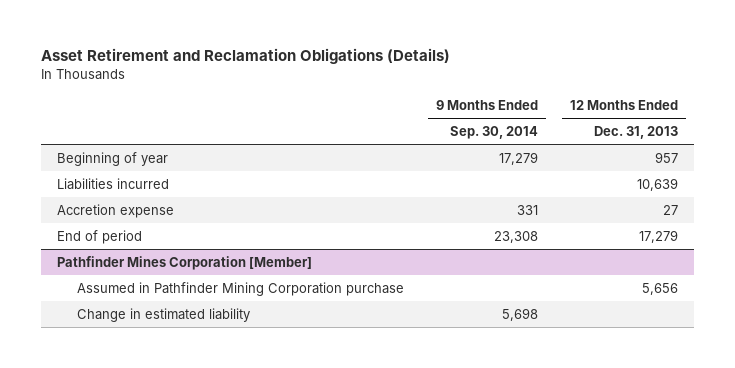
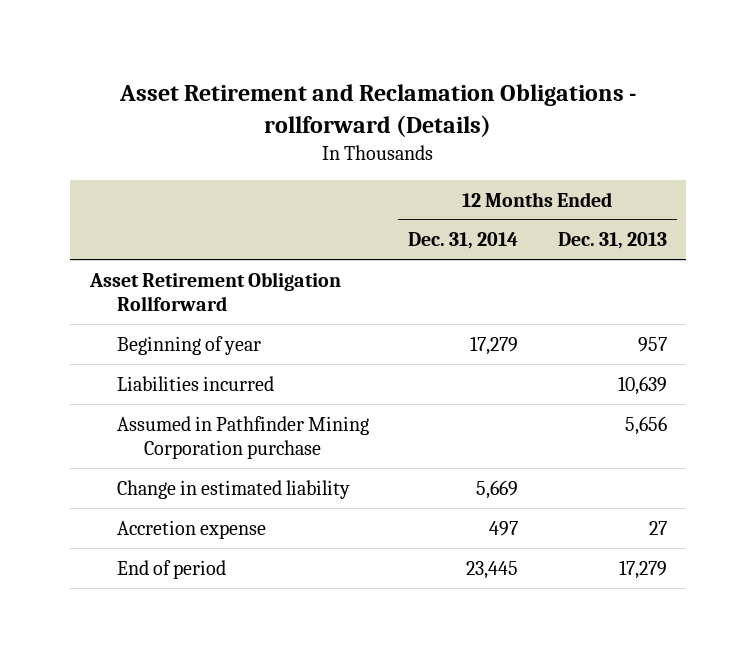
- Asset Retirement and Reclamation Obligations (Details)
+ Asset Retirement and Reclamation Obligations - rollforward (Details)
- | 9 Months Ended Sep. 30, 2014 | 12 Months Ended Dec. 31, 2013
+ | 12 Months Ended Dec. 31, 2014 | 12 Months Ended Dec. 31, 2013
+ Asset Retirement Obligation Rollforward
- Pathfinder Mines Corporation [Member]
moved down: Accretion expense | 497 | 27
moved down: End of period | 23,445 | 17,279

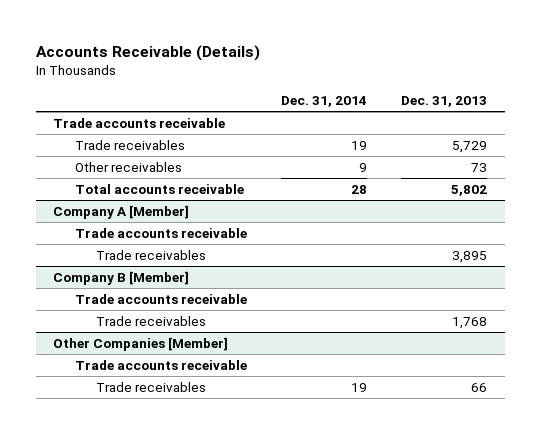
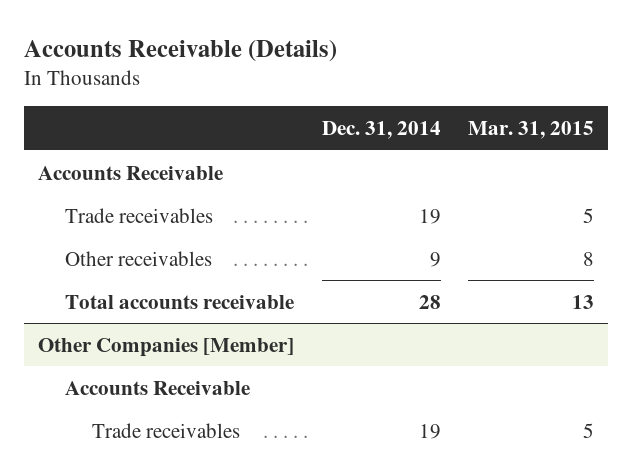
- | Dec. 31, 2014 | Dec. 31, 2013
+ | Dec. 31, 2014 | Mar. 31, 2015
- Trade accounts receivable
+ Accounts Receivable
- Company A [Member]
- Trade accounts receivable
- Trade receivables | | 3,895
- Company B [Member]
- Trade accounts receivable
- Trade receivables | | 1,768
@ Other Companies [Member]
- Trade accounts receivable
+ Accounts Receivable

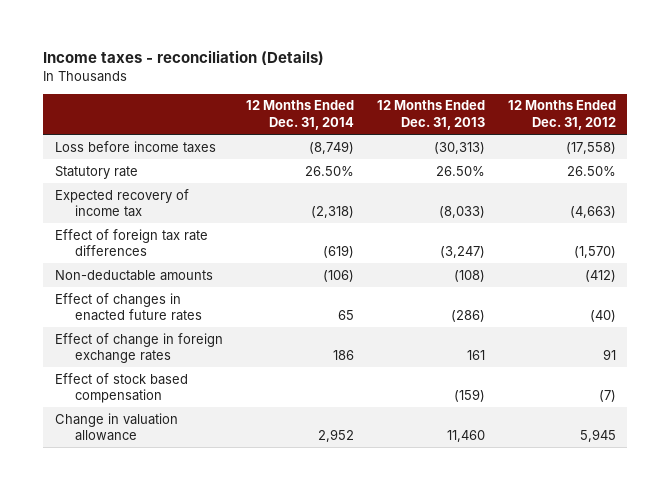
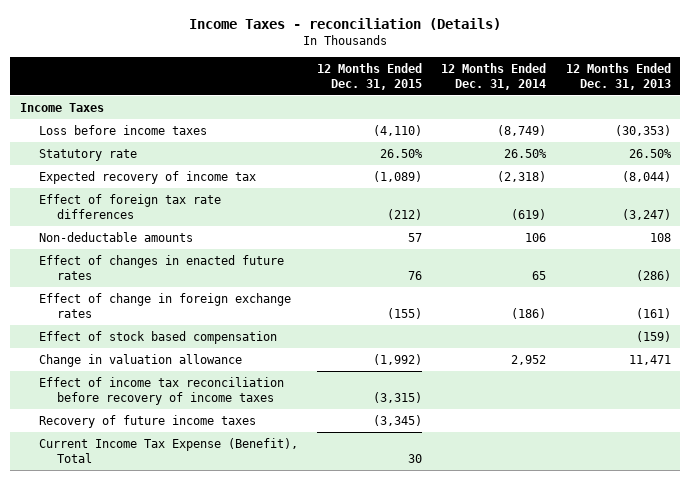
- Income taxes - reconciliation (Details)
+ Income Taxes - reconciliation (Details)
- | 12 Months Ended Dec. 31, 2014 | 12 Months Ended Dec. 31, 2013 | 12 Months Ended Dec. 31, 2012
+ | 12 Months Ended Dec. 31, 2015 | 12 Months Ended Dec. 31, 2014 | 12 Months Ended Dec. 31, 2013
- Loss before income taxes | (8,749) | (30,313) | (17,558)
+ Income Taxes
+ Loss before income taxes | (4,110) | (8,749) | (30,353)
- Expected recovery of income tax | (2,318) | (8,033) | (4,663)
+ Expected recovery of income tax | (1,089) | (2,318) | (8,044)
- Non-deductable amounts | (106) | (108) | (412)
+ Non-deductable amounts | 57 | 106 | 108
- Effect of change in foreign exchange rates | 186 | 161 | 91
+ Effect of change in foreign exchange rates | (155) | (186) | (161)
- Change in valuation allowance | 2,952 | 11,460 | 5,945
+ Change in valuation allowance | (1,992) | 2,952 | 11,471
+ Effect of income tax reconciliation before recovery of income taxes | (3,315) | |
+ Recovery of future income taxes | (3,345) | |
+ Current Income Tax Expense (Benefit), Total | 30 | |

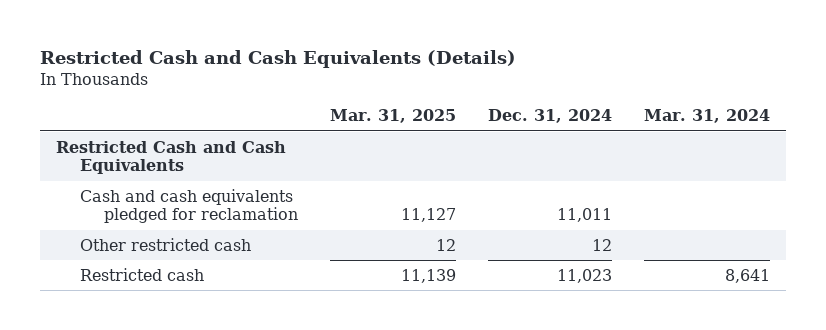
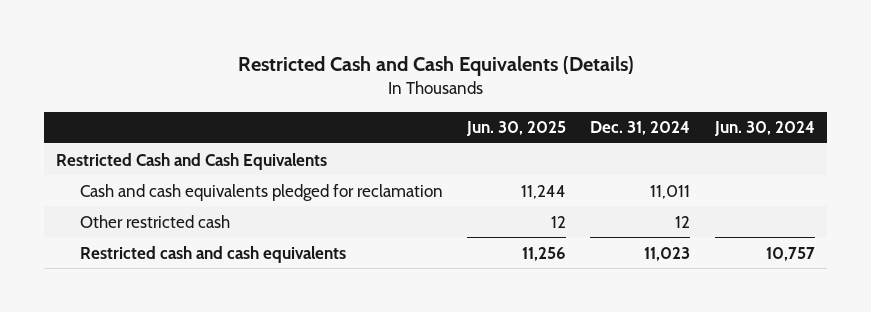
- | Mar. 31, 2025 | Dec. 31, 2024 | Mar. 31, 2024
+ | Jun. 30, 2025 | Dec. 31, 2024 | Jun. 30, 2024
- Restricted cash | 11,139 | 11,023 | 8,641
+ Restricted cash and cash equivalents | 11,256 | 11,023 | 10,757

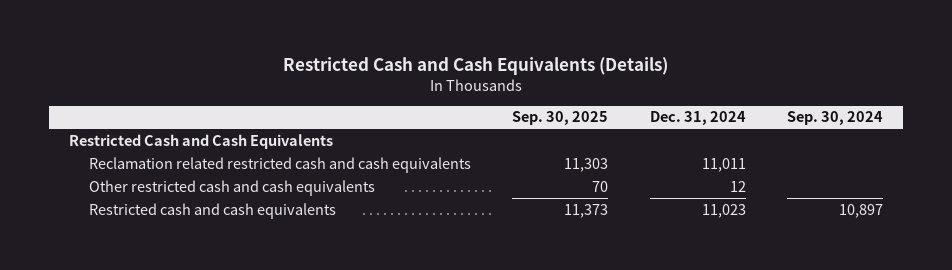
- | Jun. 30, 2025 | Dec. 31, 2024 | Jun. 30, 2024
+ | Sep. 30, 2025 | Dec. 31, 2024 | Sep. 30, 2024
- Cash and cash equivalents pledged for reclamation | 11,244 | 11,011 |
- Other restricted cash | 12 | 12 |
+ Reclamation related restricted cash and cash equivalents | 11,303 | 11,011 |
+ Other restricted cash and cash equivalents | 70 | 12 |

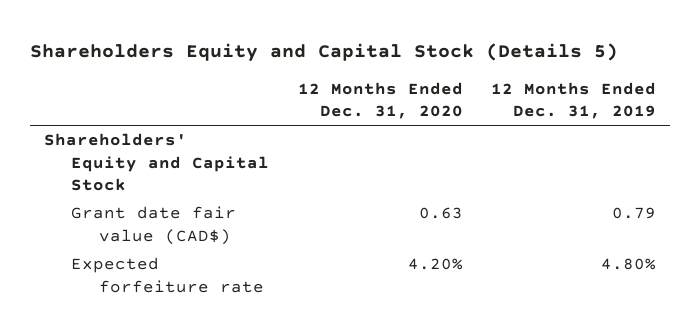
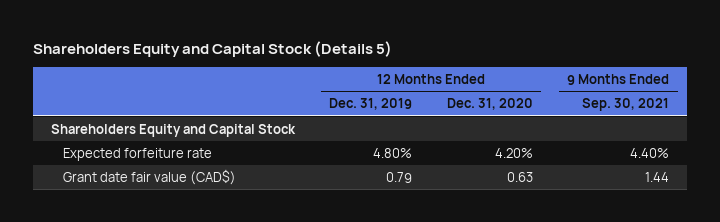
- | 12 Months Ended Dec. 31, 2020 | 12 Months Ended Dec. 31, 2019
+ | 12 Months Ended Dec. 31, 2019 | 12 Months Ended Dec. 31, 2020 | 9 Months Ended Sep. 30, 2021
- Shareholders' Equity and Capital Stock
+ Shareholders Equity and Capital Stock
moved down: Grant date fair value (CAD$) | 0.79 | 0.63 | 1.44

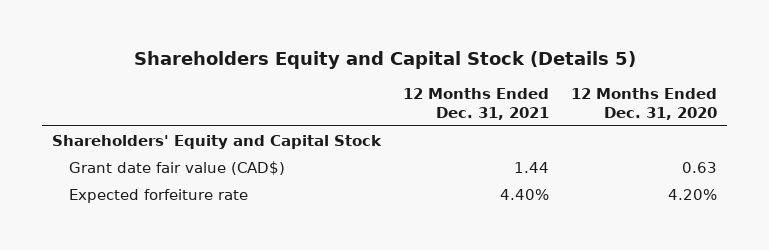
- | 12 Months Ended Dec. 31, 2019 | 12 Months Ended Dec. 31, 2020 | 9 Months Ended Sep. 30, 2021
+ | 12 Months Ended Dec. 31, 2021 | 12 Months Ended Dec. 31, 2020
- Shareholders Equity and Capital Stock
+ Shareholders' Equity and Capital Stock
moved down: Expected forfeiture rate | 4.40% | 4.20%

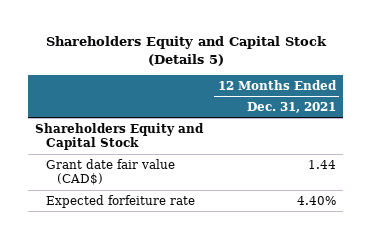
- | 12 Months Ended Dec. 31, 2021 | 12 Months Ended Dec. 31, 2020
+ | 12 Months Ended Dec. 31, 2021
- Shareholders' Equity and Capital Stock
+ Shareholders Equity and Capital Stock

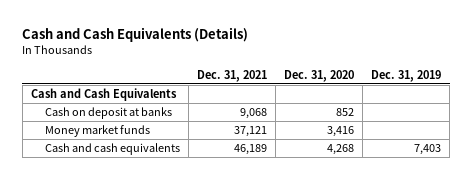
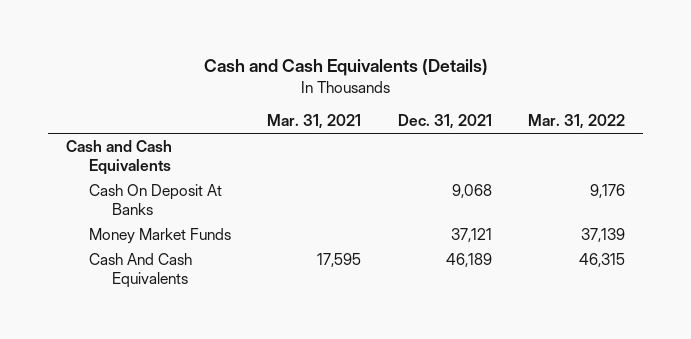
- | Dec. 31, 2021 | Dec. 31, 2020 | Dec. 31, 2019
+ | Mar. 31, 2021 | Dec. 31, 2021 | Mar. 31, 2022
- Cash on deposit at banks | 9,068 | 852 |
- Money market funds | 37,121 | 3,416 |
- Cash and cash equivalents | 46,189 | 4,268 | 7,403
+ Cash On Deposit At Banks | | 9,068 | 9,176
+ Money Market Funds | | 37,121 | 37,139
+ Cash And Cash Equivalents | 17,595 | 46,189 | 46,315

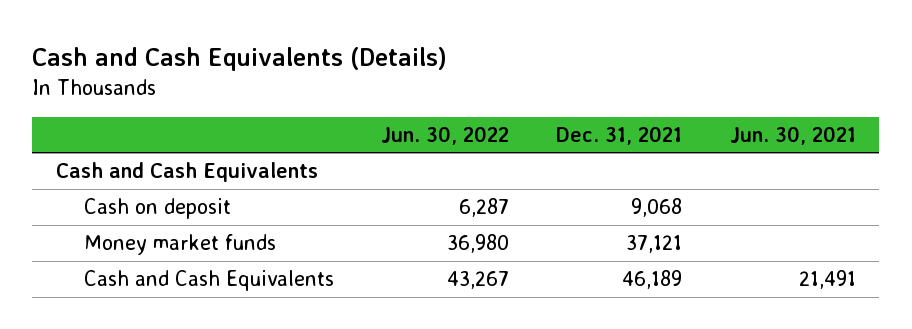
- | Mar. 31, 2021 | Dec. 31, 2021 | Mar. 31, 2022
+ | Jun. 30, 2022 | Dec. 31, 2021 | Jun. 30, 2021
- Cash On Deposit At Banks | | 9,068 | 9,176
- Money Market Funds | | 37,121 | 37,139
- Cash And Cash Equivalents | 17,595 | 46,189 | 46,315
+ Cash on deposit | 6,287 | 9,068 |
+ Money market funds | 36,980 | 37,121 |
+ Cash and Cash Equivalents | 43,267 | 46,189 | 21,491

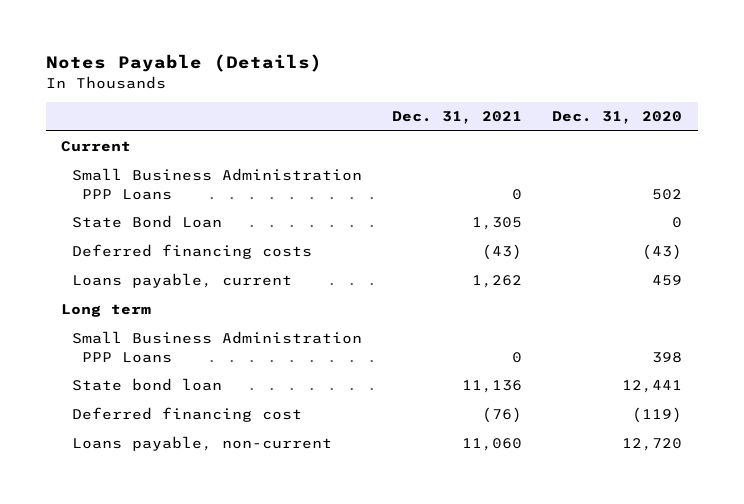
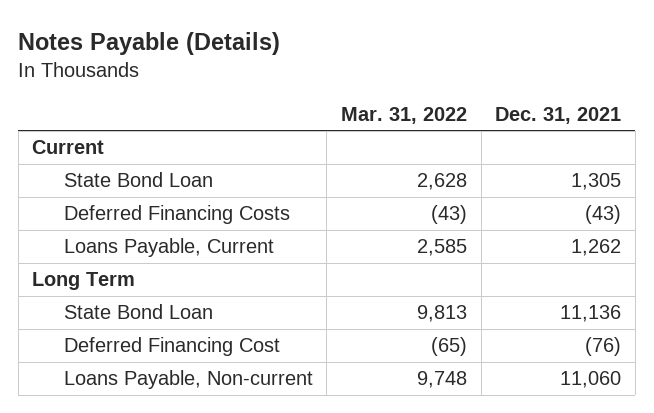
- | Dec. 31, 2021 | Dec. 31, 2020
+ | Mar. 31, 2022 | Dec. 31, 2021
- Small Business Administration PPP Loans | 0 | 502
- Deferred financing costs | (43) | (43)
- Loans payable, current | 1,262 | 459
- Long term
- Small Business Administration PPP Loans | 0 | 398
- State bond loan | 11,136 | 12,441
- Deferred financing cost | (76) | (119)
- Loans payable, non-current | 11,060 | 12,720
+ Deferred Financing Costs | (43) | (43)
+ Loans Payable, Current | 2,585 | 1,262
+ Long Term
+ State Bond Loan | 9,813 | 11,136
+ Deferred Financing Cost | (65) | (76)
+ Loans Payable, Non-current | 9,748 | 11,060

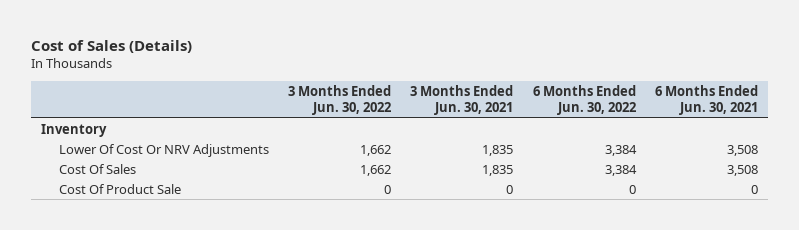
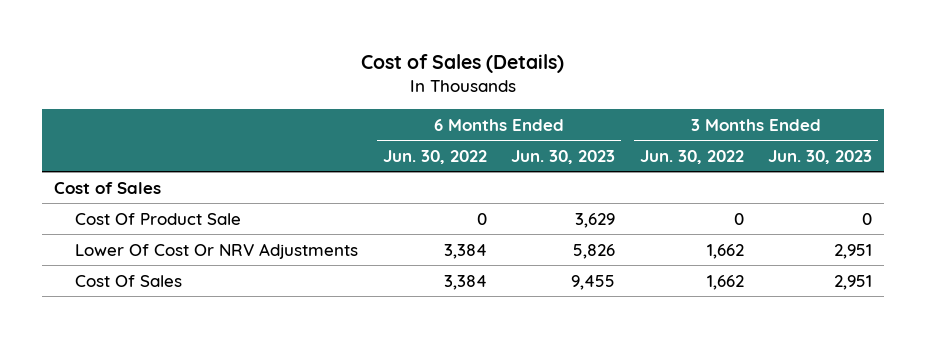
- | 3 Months Ended Jun. 30, 2022 | 3 Months Ended Jun. 30, 2021 | 6 Months Ended Jun. 30, 2022 | 6 Months Ended Jun. 30, 2021
+ | 6 Months Ended Jun. 30, 2022 | 6 Months Ended Jun. 30, 2023 | 3 Months Ended Jun. 30, 2022 | 3 Months Ended Jun. 30, 2023
- Inventory
+ Cost of Sales
moved up: Cost Of Product Sale | 0 | 3,629 | 0 | 0

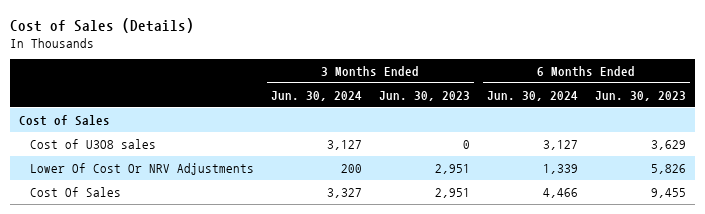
- | 6 Months Ended Jun. 30, 2022 | 6 Months Ended Jun. 30, 2023 | 3 Months Ended Jun. 30, 2022 | 3 Months Ended Jun. 30, 2023
+ | 3 Months Ended Jun. 30, 2024 | 3 Months Ended Jun. 30, 2023 | 6 Months Ended Jun. 30, 2024 | 6 Months Ended Jun. 30, 2023
- Cost Of Product Sale | 0 | 3,629 | 0 | 0
+ Cost of U3O8 sales | 3,127 | 0 | 3,127 | 3,629

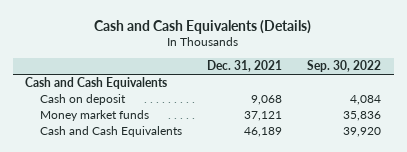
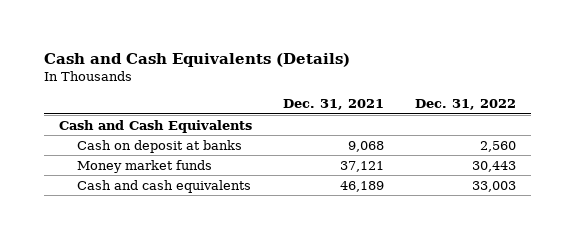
- | Dec. 31, 2021 | Sep. 30, 2022
+ | Dec. 31, 2021 | Dec. 31, 2022
- Cash on deposit | 9,068 | 4,084
+ Cash on deposit at banks | 9,068 | 2,560
- Cash and Cash Equivalents | 46,189 | 39,920
+ Cash and cash equivalents | 46,189 | 33,003

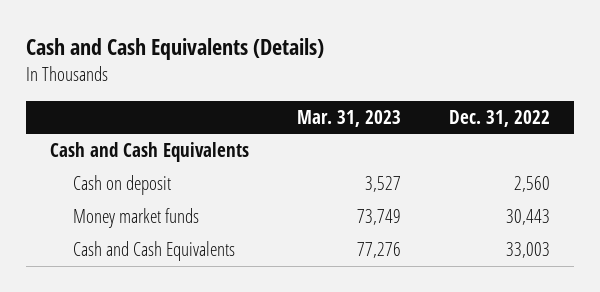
- | Dec. 31, 2021 | Dec. 31, 2022
+ | Mar. 31, 2023 | Dec. 31, 2022
- Cash on deposit at banks | 9,068 | 2,560
+ Cash on deposit | 3,527 | 2,560
- Cash and cash equivalents | 46,189 | 33,003
+ Cash and Cash Equivalents | 77,276 | 33,003

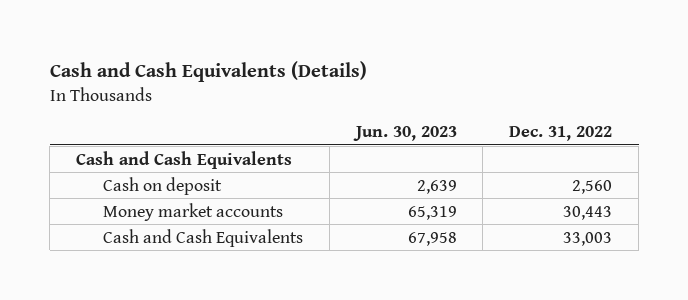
- | Mar. 31, 2023 | Dec. 31, 2022
+ | Jun. 30, 2023 | Dec. 31, 2022
- Money market funds | 73,749 | 30,443
+ Money market accounts | 65,319 | 30,443

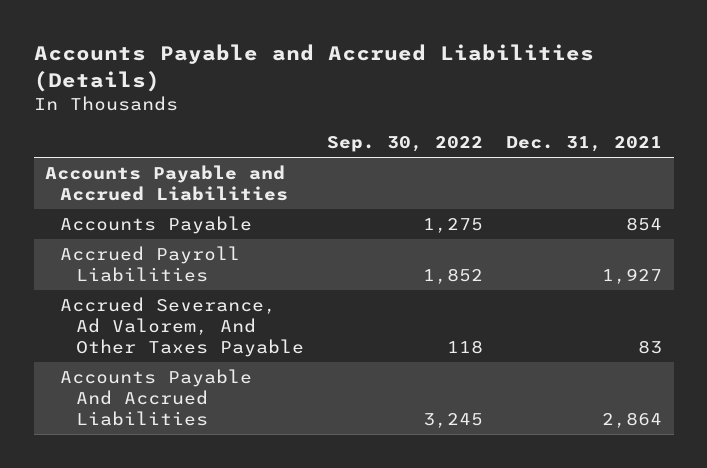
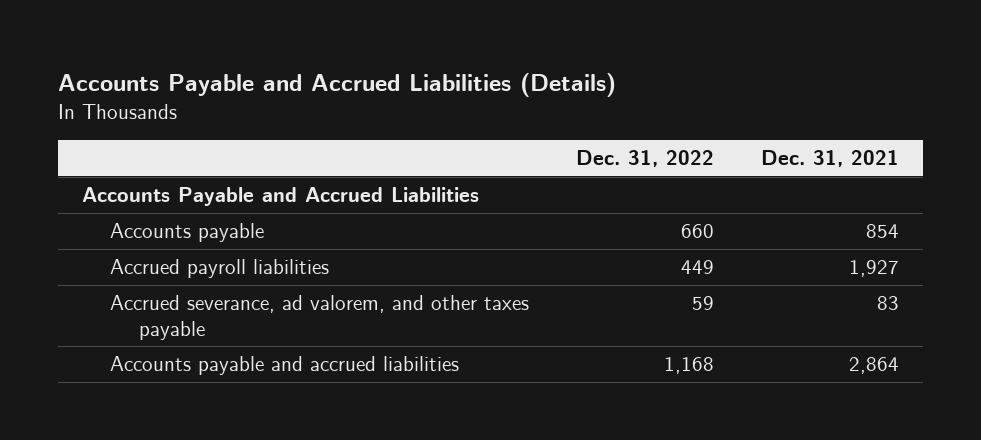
- | Sep. 30, 2022 | Dec. 31, 2021
+ | Dec. 31, 2022 | Dec. 31, 2021
- Accounts Payable | 1,275 | 854
- Accrued Payroll Liabilities | 1,852 | 1,927
- Accrued Severance, Ad Valorem, And Other Taxes Payable | 118 | 83
- Accounts Payable And Accrued Liabilities | 3,245 | 2,864
+ Accounts payable | 660 | 854
+ Accrued payroll liabilities | 449 | 1,927
+ Accrued severance, ad valorem, and other taxes payable | 59 | 83
+ Accounts payable and accrued liabilities | 1,168 | 2,864

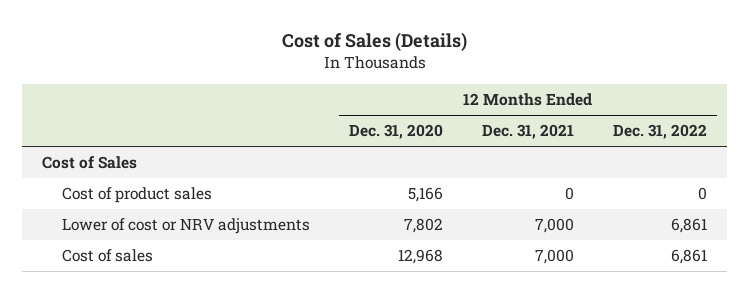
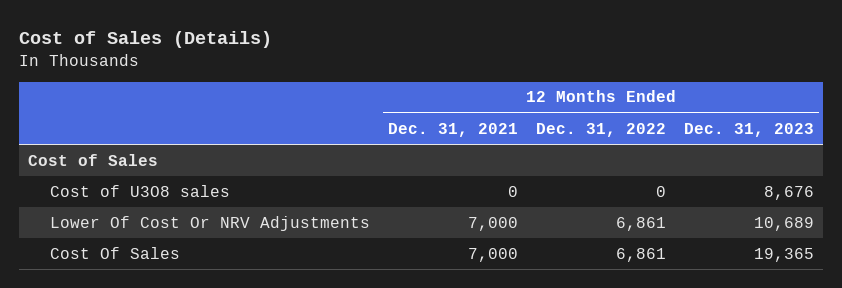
- | 12 Months Ended Dec. 31, 2020 | 12 Months Ended Dec. 31, 2021 | 12 Months Ended Dec. 31, 2022
+ | 12 Months Ended Dec. 31, 2021 | 12 Months Ended Dec. 31, 2022 | 12 Months Ended Dec. 31, 2023
- Cost of product sales | 5,166 | 0 | 0
- Lower of cost or NRV adjustments | 7,802 | 7,000 | 6,861
- Cost of sales | 12,968 | 7,000 | 6,861
+ Cost of U3O8 sales | 0 | 0 | 8,676
+ Lower Of Cost Or NRV Adjustments | 7,000 | 6,861 | 10,689
+ Cost Of Sales | 7,000 | 6,861 | 19,365

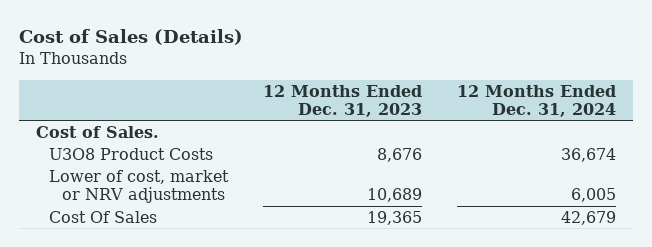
- | 12 Months Ended Dec. 31, 2021 | 12 Months Ended Dec. 31, 2022 | 12 Months Ended Dec. 31, 2023
+ | 12 Months Ended Dec. 31, 2023 | 12 Months Ended Dec. 31, 2024
- Cost of Sales
- Cost of U3O8 sales | 0 | 0 | 8,676
- Lower Of Cost Or NRV Adjustments | 7,000 | 6,861 | 10,689
+ Cost of Sales.
+ U3O8 Product Costs | 8,676 | 36,674
+ Lower of cost, market or NRV adjustments | 10,689 | 6,005

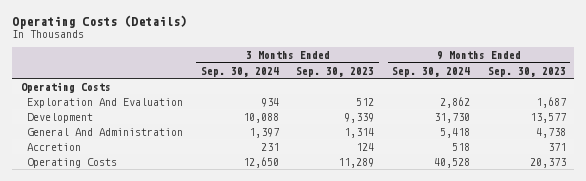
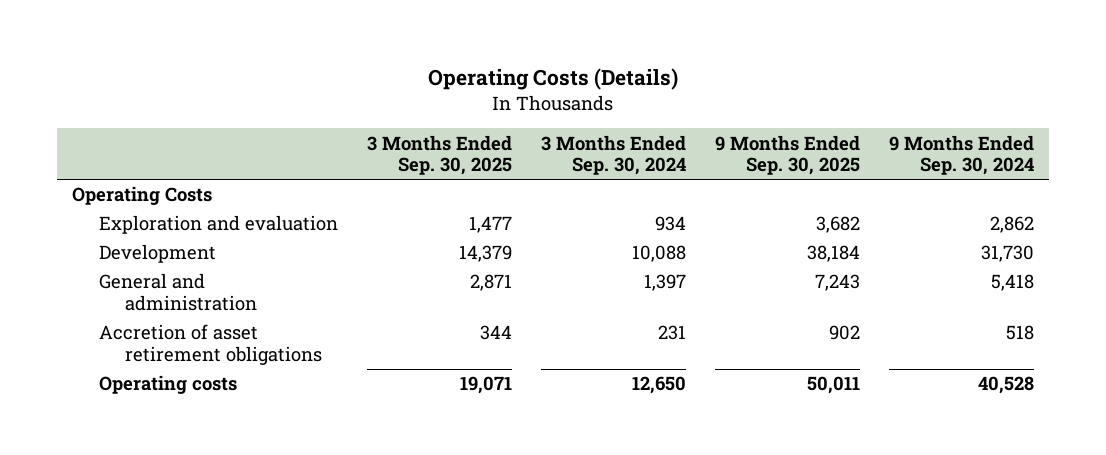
- | 3 Months Ended Sep. 30, 2024 | 3 Months Ended Sep. 30, 2023 | 9 Months Ended Sep. 30, 2024 | 9 Months Ended Sep. 30, 2023
+ | 3 Months Ended Sep. 30, 2025 | 3 Months Ended Sep. 30, 2024 | 9 Months Ended Sep. 30, 2025 | 9 Months Ended Sep. 30, 2024
- Exploration And Evaluation | 934 | 512 | 2,862 | 1,687
+ Exploration and evaluation | 1,477 | 934 | 3,682 | 2,862
- General And Administration | 1,397 | 1,314 | 5,418 | 4,738
- Accretion | 231 | 124 | 518 | 371
- Operating Costs | 12,650 | 11,289 | 40,528 | 20,373
+ General and administration | 2,871 | 1,397 | 7,243 | 5,418
+ Accretion of asset retirement obligations | 344 | 231 | 902 | 518
+ Operating costs | 19,071 | 12,650 | 50,011 | 40,528

